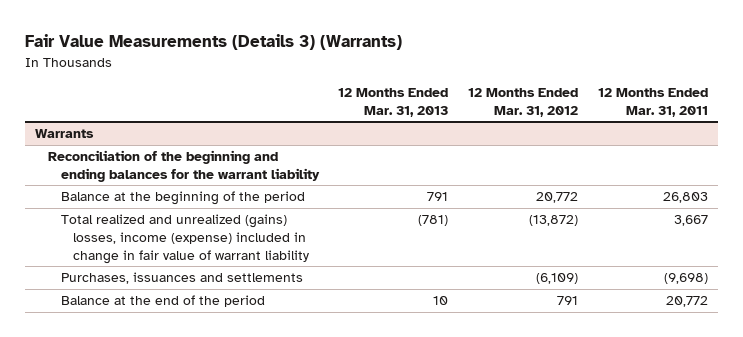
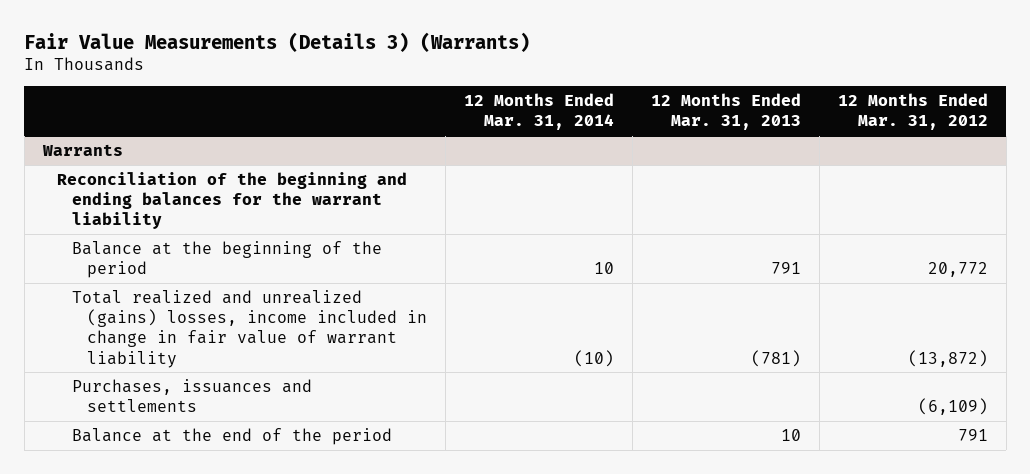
- | 12 Months Ended Mar. 31, 2013 | 12 Months Ended Mar. 31, 2012 | 12 Months Ended Mar. 31, 2011
+ | 12 Months Ended Mar. 31, 2014 | 12 Months Ended Mar. 31, 2013 | 12 Months Ended Mar. 31, 2012
@ Warrants
- Total realized and unrealized (gains) losses, income (expense) included in change in fair value of warrant liability | (781) | (13,872) | 3,667
+ Total realized and unrealized (gains) losses, income included in change in fair value of warrant liability | (10) | (781) | (13,872)

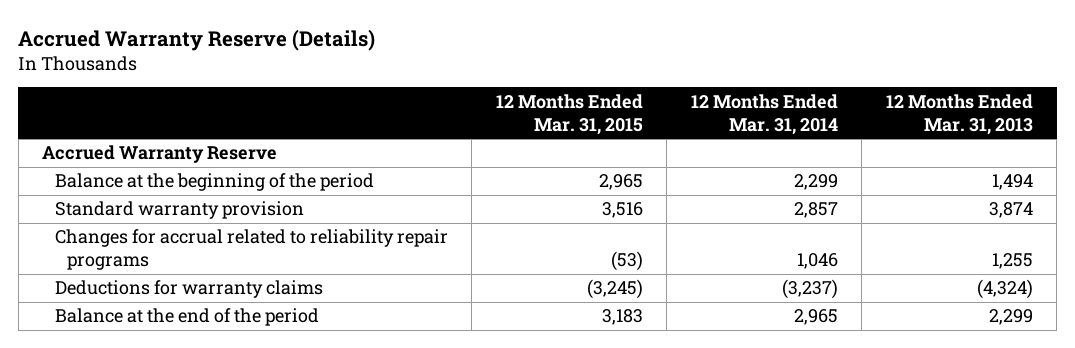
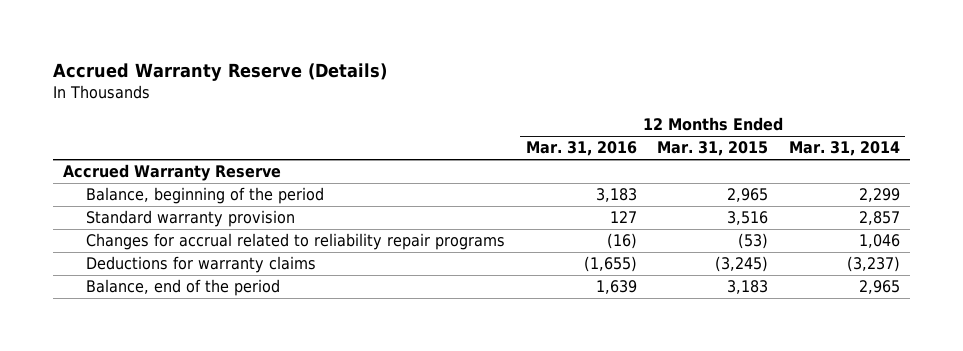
- | 12 Months Ended Mar. 31, 2015 | 12 Months Ended Mar. 31, 2014 | 12 Months Ended Mar. 31, 2013
+ | 12 Months Ended Mar. 31, 2016 | 12 Months Ended Mar. 31, 2015 | 12 Months Ended Mar. 31, 2014
- Balance at the beginning of the period | 2,965 | 2,299 | 1,494
+ Balance, beginning of the period | 3,183 | 2,965 | 2,299
- Balance at the end of the period | 3,183 | 2,965 | 2,299
+ Balance, end of the period | 1,639 | 3,183 | 2,965

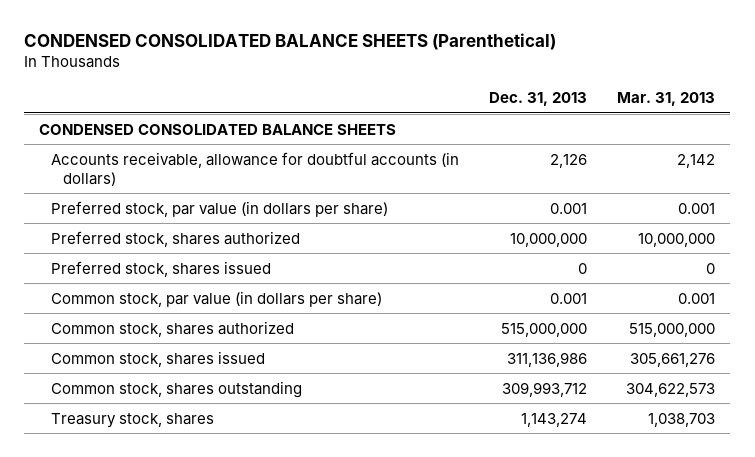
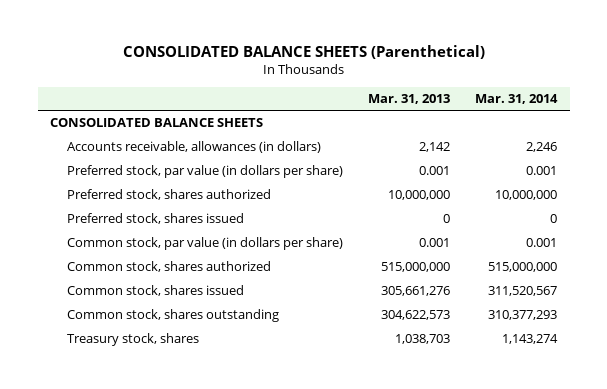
- CONDENSED CONSOLIDATED BALANCE SHEETS (Parenthetical)
+ CONSOLIDATED BALANCE SHEETS (Parenthetical)
- | Dec. 31, 2013 | Mar. 31, 2013
+ | Mar. 31, 2013 | Mar. 31, 2014
- CONDENSED CONSOLIDATED BALANCE SHEETS
- Accounts receivable, allowance for doubtful accounts (in dollars) | 2,126 | 2,142
+ CONSOLIDATED BALANCE SHEETS
+ Accounts receivable, allowances (in dollars) | 2,142 | 2,246

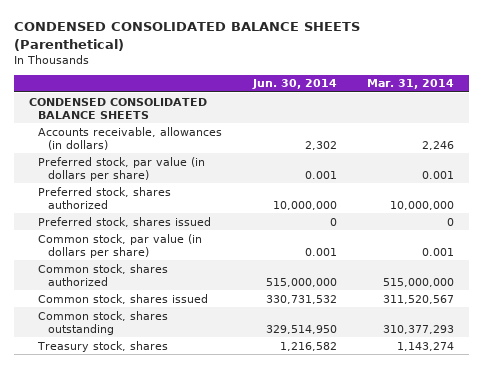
- CONSOLIDATED BALANCE SHEETS (Parenthetical)
+ CONDENSED CONSOLIDATED BALANCE SHEETS (Parenthetical)
- | Mar. 31, 2013 | Mar. 31, 2014
+ | Jun. 30, 2014 | Mar. 31, 2014
- CONSOLIDATED BALANCE SHEETS
+ CONDENSED CONSOLIDATED BALANCE SHEETS

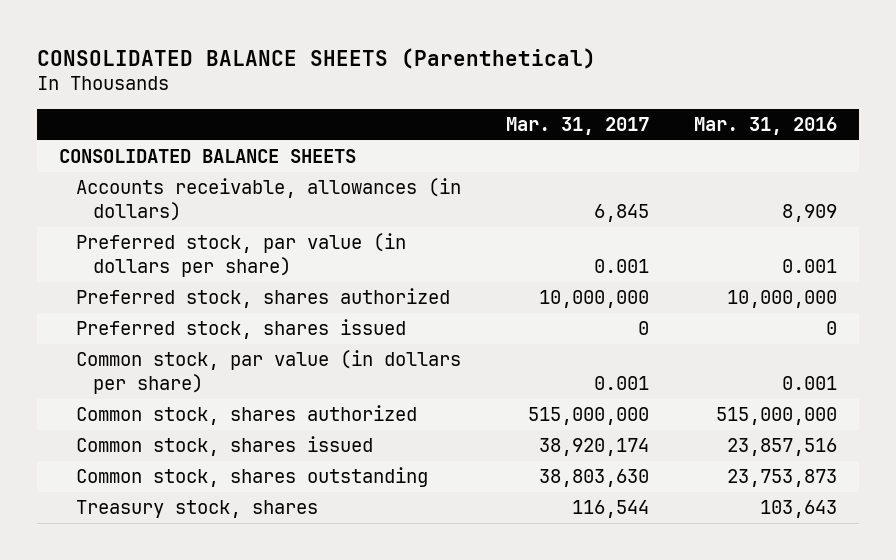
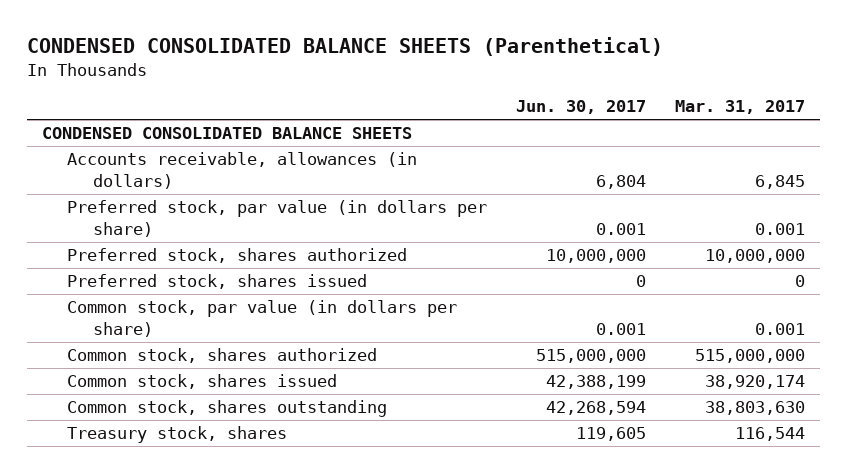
- CONSOLIDATED BALANCE SHEETS (Parenthetical)
+ CONDENSED CONSOLIDATED BALANCE SHEETS (Parenthetical)
- | Mar. 31, 2017 | Mar. 31, 2016
+ | Jun. 30, 2017 | Mar. 31, 2017
- CONSOLIDATED BALANCE SHEETS
+ CONDENSED CONSOLIDATED BALANCE SHEETS

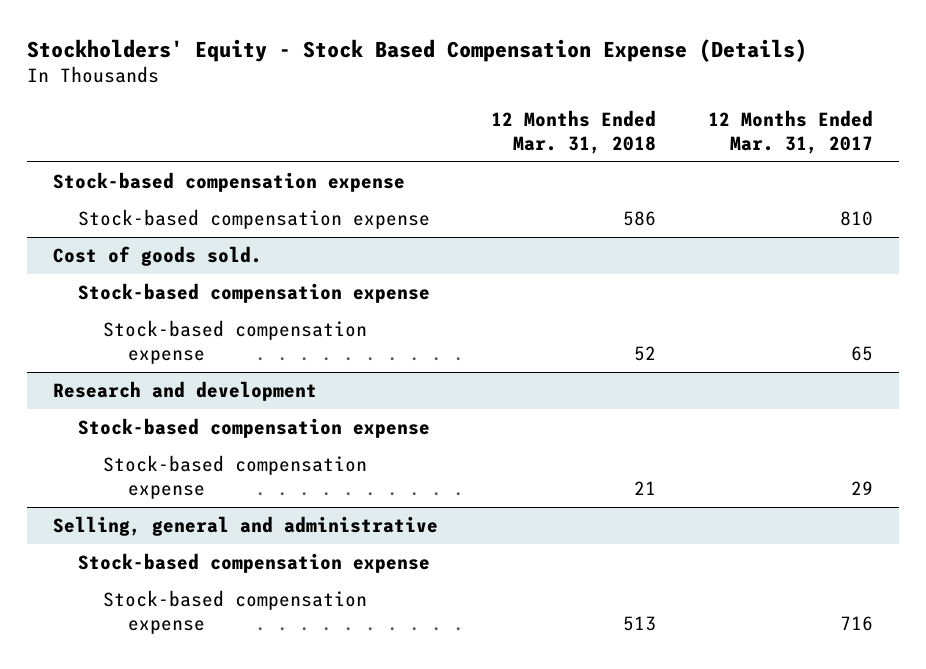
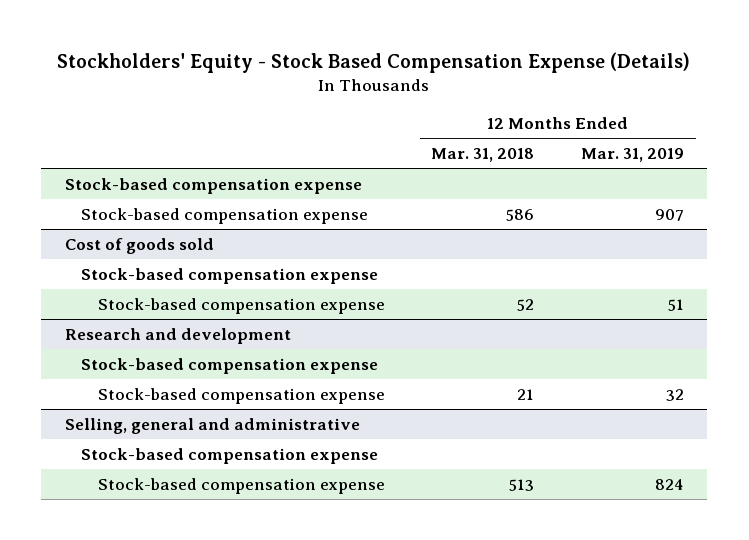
- | 12 Months Ended Mar. 31, 2018 | 12 Months Ended Mar. 31, 2017
+ | 12 Months Ended Mar. 31, 2018 | 12 Months Ended Mar. 31, 2019
- Cost of goods sold.
+ Cost of goods sold

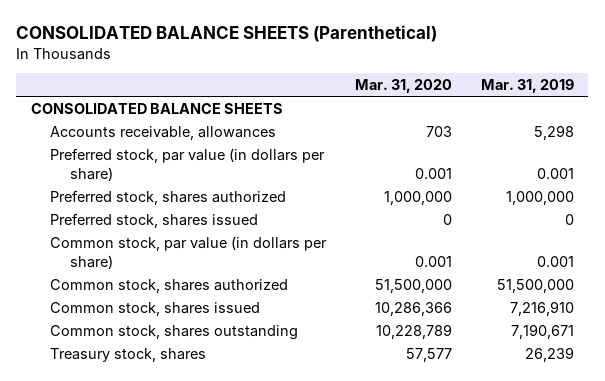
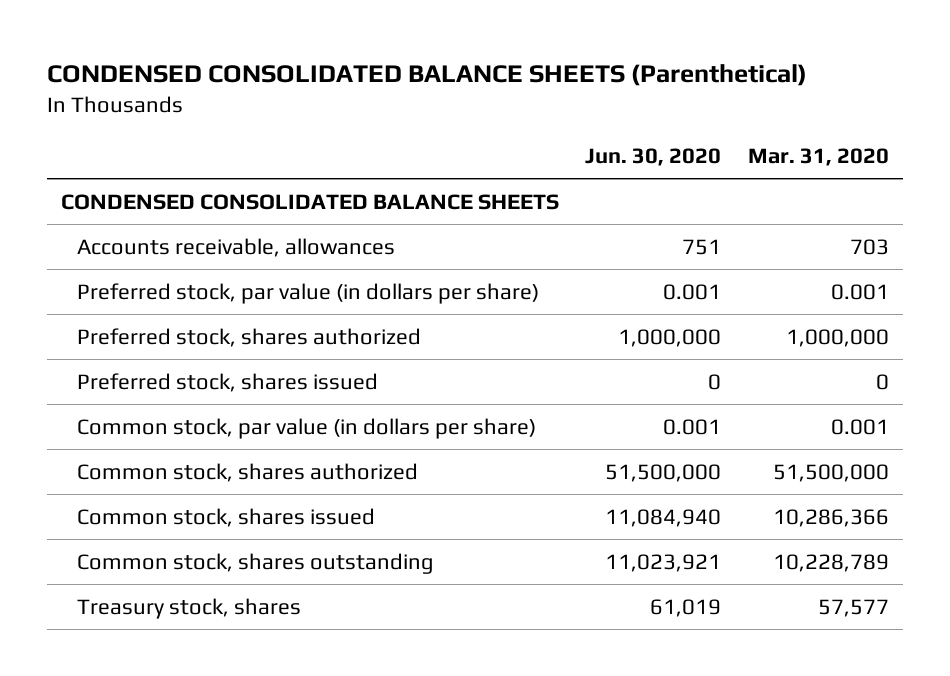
- CONSOLIDATED BALANCE SHEETS (Parenthetical)
+ CONDENSED CONSOLIDATED BALANCE SHEETS (Parenthetical)
- | Mar. 31, 2020 | Mar. 31, 2019
+ | Jun. 30, 2020 | Mar. 31, 2020
- CONSOLIDATED BALANCE SHEETS
+ CONDENSED CONSOLIDATED BALANCE SHEETS

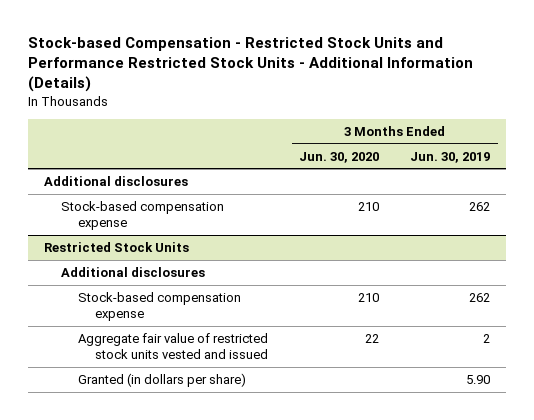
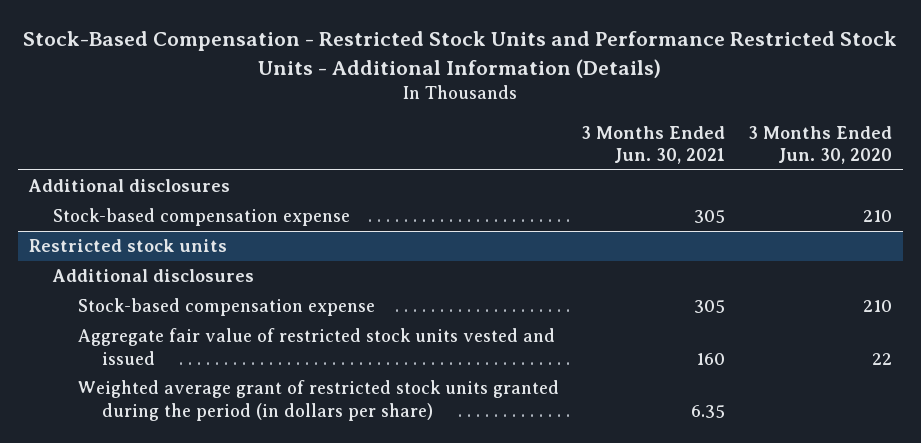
- Stock-based Compensation - Restricted Stock Units and Performance Restricted Stock Units - Additional Information (Details)
+ Stock-Based Compensation - Restricted Stock Units and Performance Restricted Stock Units - Additional Information (Details)
- | 3 Months Ended Jun. 30, 2020 | 3 Months Ended Jun. 30, 2019
+ | 3 Months Ended Jun. 30, 2021 | 3 Months Ended Jun. 30, 2020
- Restricted Stock Units
+ Restricted stock units
- Granted (in dollars per share) | | 5.90
+ Weighted average grant of restricted stock units granted during the period (in dollars per share) | 6.35 |

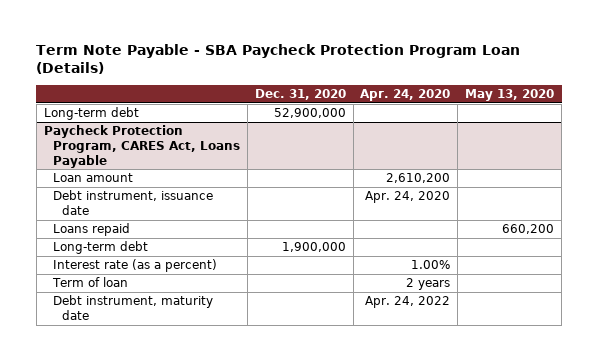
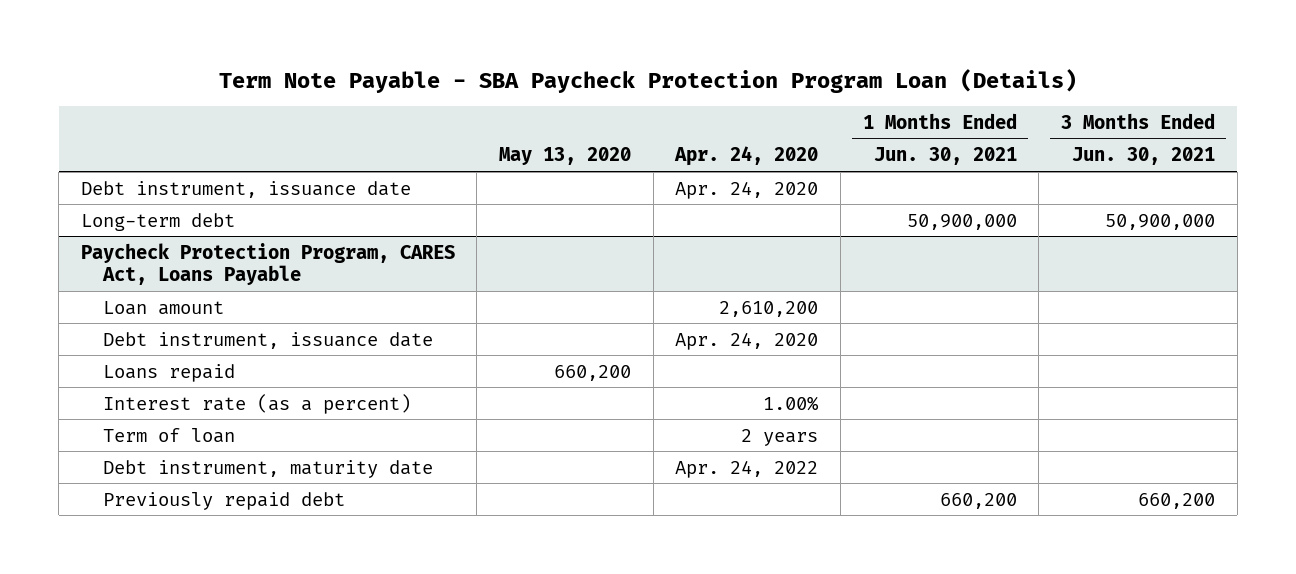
- | Dec. 31, 2020 | Apr. 24, 2020 | May 13, 2020
+ | May 13, 2020 | Apr. 24, 2020 | 1 Months Ended Jun. 30, 2021 | 3 Months Ended Jun. 30, 2021
+ Debt instrument, issuance date | | Apr. 24, 2020 | |
@ Paycheck Protection Program, CARES Act, Loans Payable
- Long-term debt | 1,900,000 | |
+ Previously repaid debt | | | 660,200 | 660,200

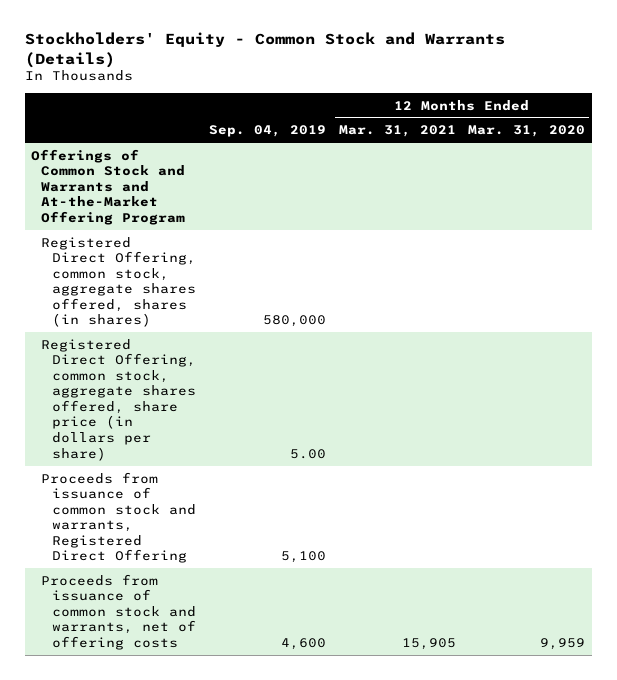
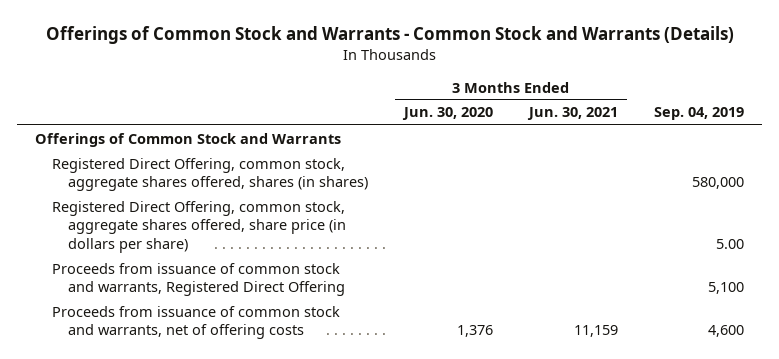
- Stockholders' Equity - Common Stock and Warrants (Details)
+ Offerings of Common Stock and Warrants - Common Stock and Warrants (Details)
- | Sep. 04, 2019 | 12 Months Ended Mar. 31, 2021 | 12 Months Ended Mar. 31, 2020
+ | 3 Months Ended Jun. 30, 2020 | 3 Months Ended Jun. 30, 2021 | Sep. 04, 2019
- Offerings of Common Stock and Warrants and At-the-Market Offering Program
+ Offerings of Common Stock and Warrants

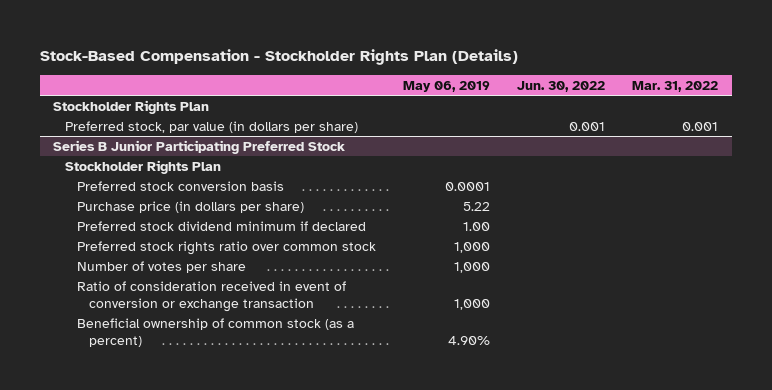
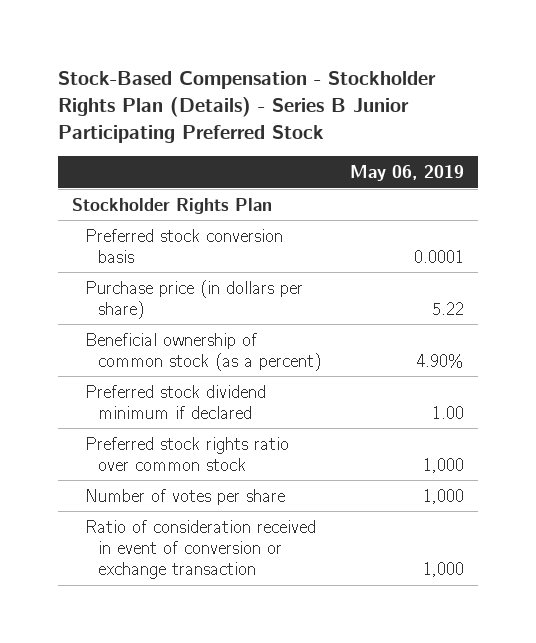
- Stock-Based Compensation - Stockholder Rights Plan (Details)
+ Stock-Based Compensation - Stockholder Rights Plan (Details) - Series B Junior Participating Preferred Stock
- | May 06, 2019 | Jun. 30, 2022 | Mar. 31, 2022
+ | May 06, 2019
- Preferred stock, par value (in dollars per share) | | 0.001 | 0.001
- Series B Junior Participating Preferred Stock
- Stockholder Rights Plan
+ Beneficial ownership of common stock (as a percent) | 4.90%
- Beneficial ownership of common stock (as a percent) | 4.90% | |

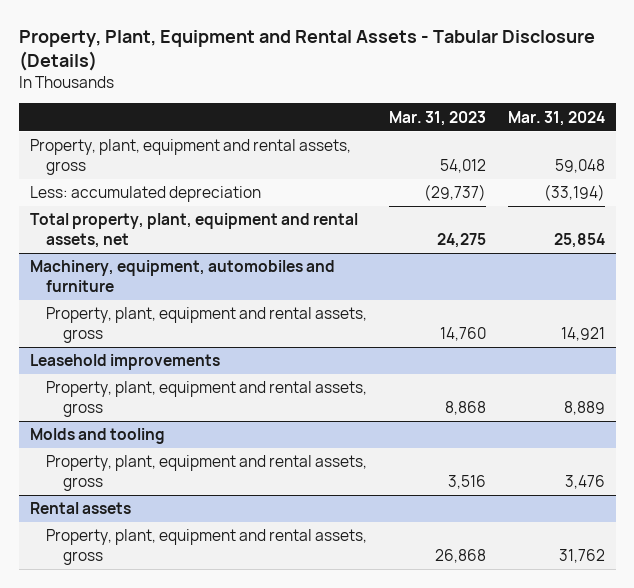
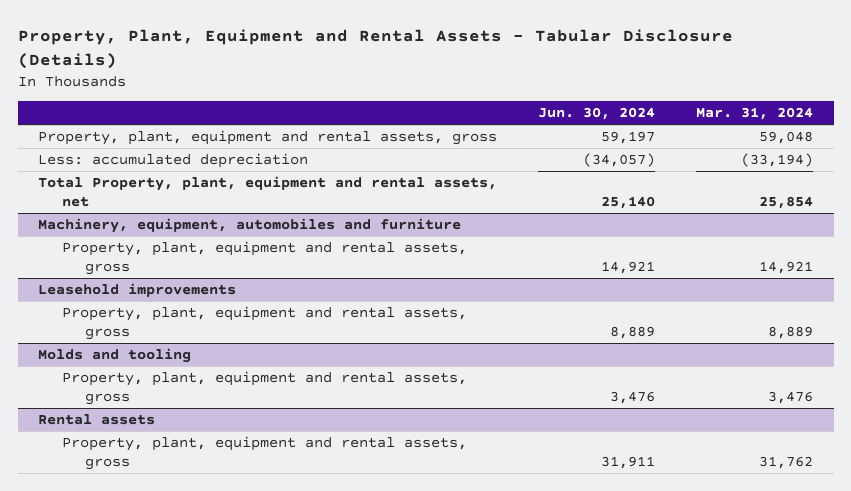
- | Mar. 31, 2023 | Mar. 31, 2024
+ | Jun. 30, 2024 | Mar. 31, 2024
- Total property, plant, equipment and rental assets, net | 24,275 | 25,854
+ Total Property, plant, equipment and rental assets, net | 25,140 | 25,854

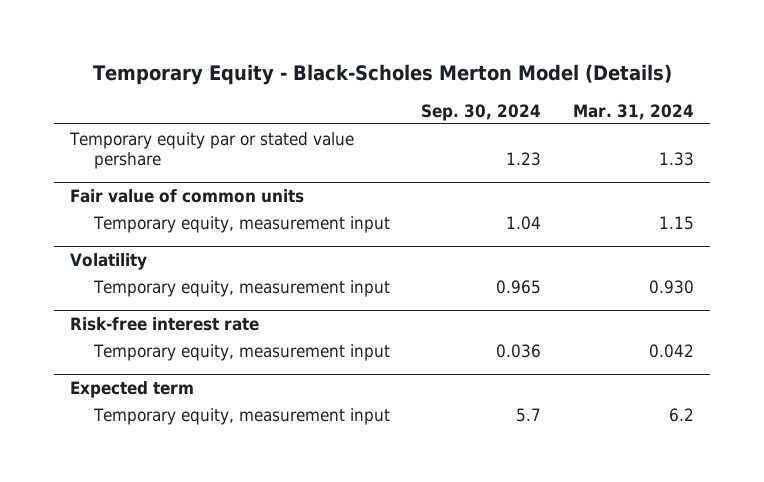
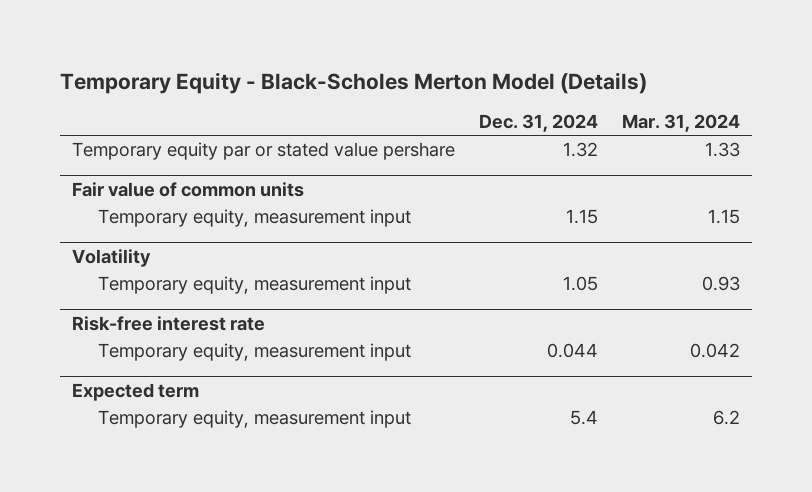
- | Sep. 30, 2024 | Mar. 31, 2024
+ | Dec. 31, 2024 | Mar. 31, 2024
@ Volatility
- Temporary equity, measurement input | 0.965 | 0.930
+ Temporary equity, measurement input | 1.05 | 0.93

